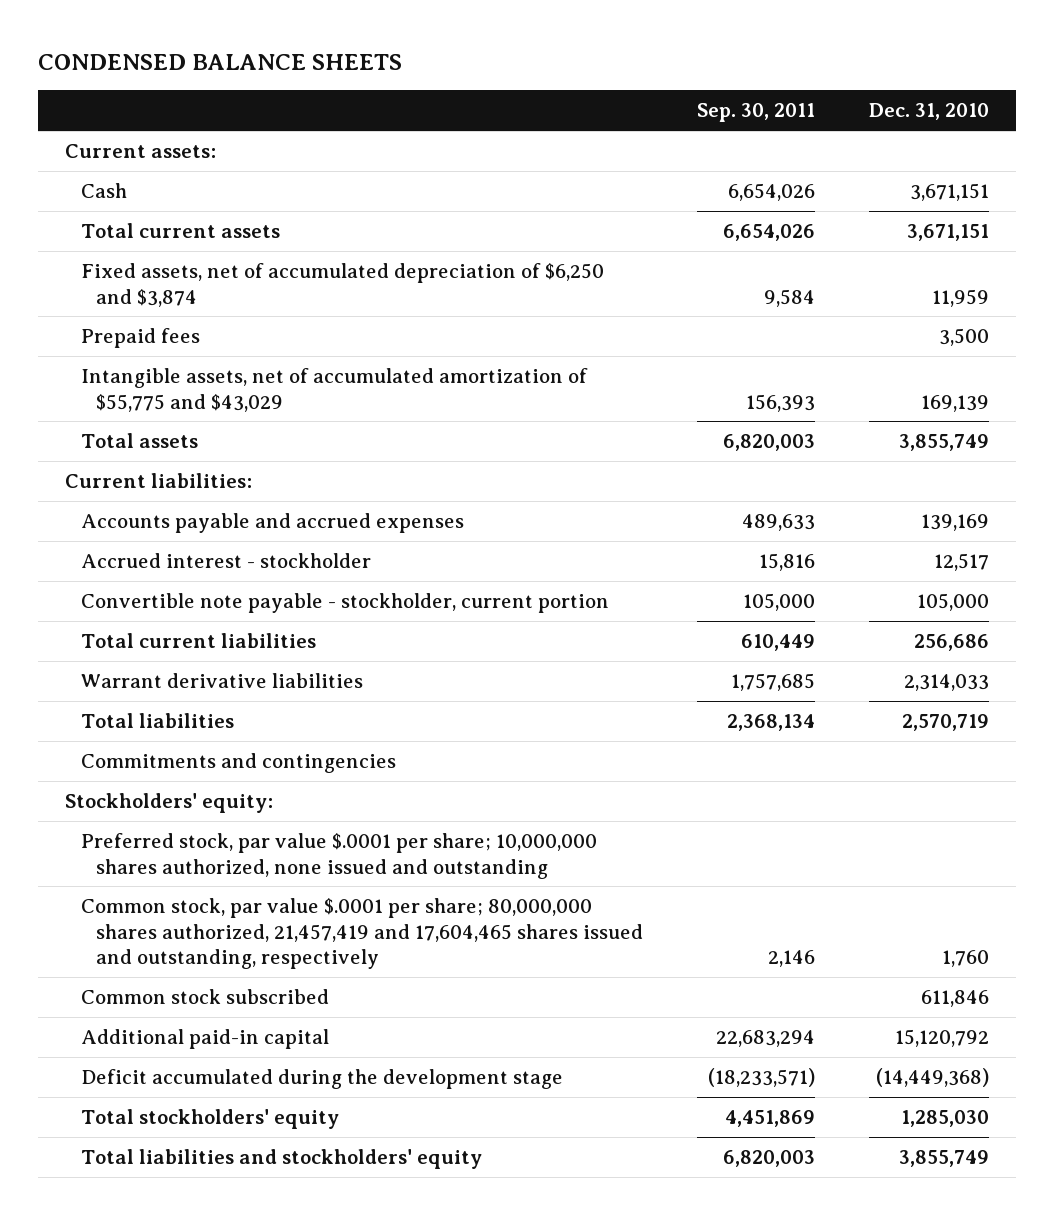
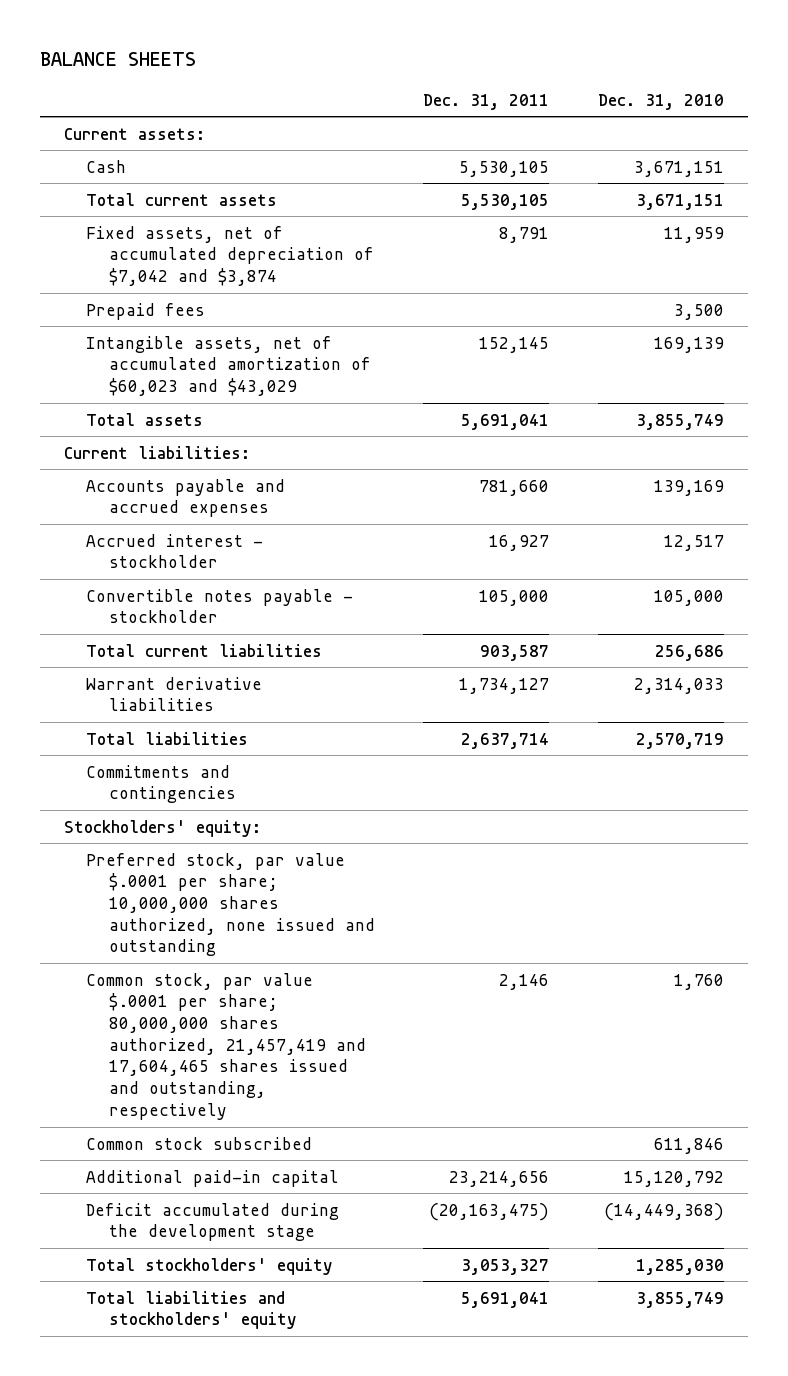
- CONDENSED BALANCE SHEETS
+ BALANCE SHEETS
- | Sep. 30, 2011 | Dec. 31, 2010
+ | Dec. 31, 2011 | Dec. 31, 2010
- Fixed assets, net of accumulated depreciation of $6,250 and $3,874 | 9,584 | 11,959
+ Fixed assets, net of accumulated depreciation of $7,042 and $3,874 | 8,791 | 11,959
- Intangible assets, net of accumulated amortization of $55,775 and $43,029 | 156,393 | 169,139
+ Intangible assets, net of accumulated amortization of $60,023 and $43,029 | 152,145 | 169,139
- Convertible note payable - stockholder, current portion | 105,000 | 105,000
+ Convertible notes payable - stockholder | 105,000 | 105,000

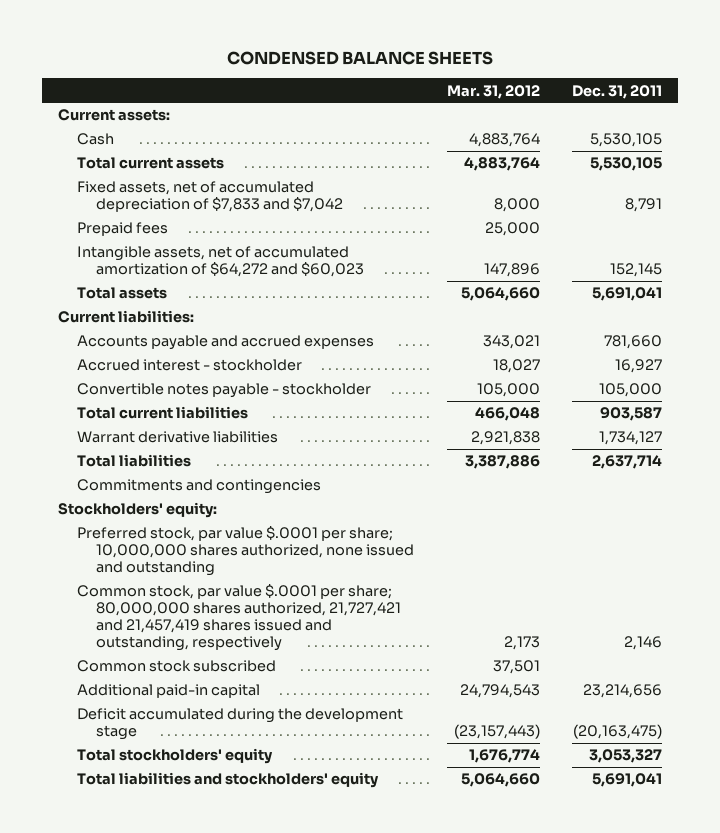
- BALANCE SHEETS
+ CONDENSED BALANCE SHEETS
- | Dec. 31, 2011 | Dec. 31, 2010
+ | Mar. 31, 2012 | Dec. 31, 2011
- Fixed assets, net of accumulated depreciation of $7,042 and $3,874 | 8,791 | 11,959
+ Fixed assets, net of accumulated depreciation of $7,833 and $7,042 | 8,000 | 8,791
- Intangible assets, net of accumulated amortization of $60,023 and $43,029 | 152,145 | 169,139
+ Intangible assets, net of accumulated amortization of $64,272 and $60,023 | 147,896 | 152,145
- Common stock, par value $.0001 per share; 80,000,000 shares authorized, 21,457,419 and 17,604,465 shares issued and outstanding, respectively | 2,146 | 1,760
+ Common stock, par value $.0001 per share; 80,000,000 shares authorized, 21,727,421 and 21,457,419 shares issued and outstanding, respectively | 2,173 | 2,146

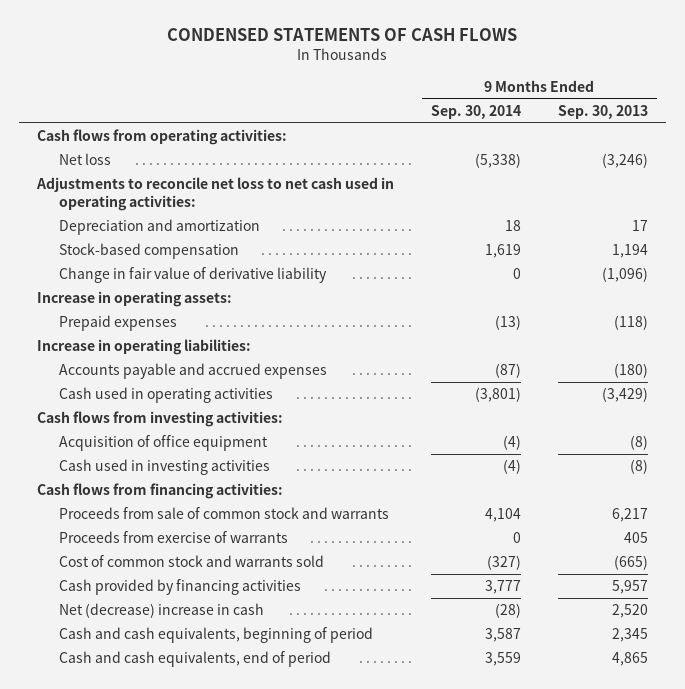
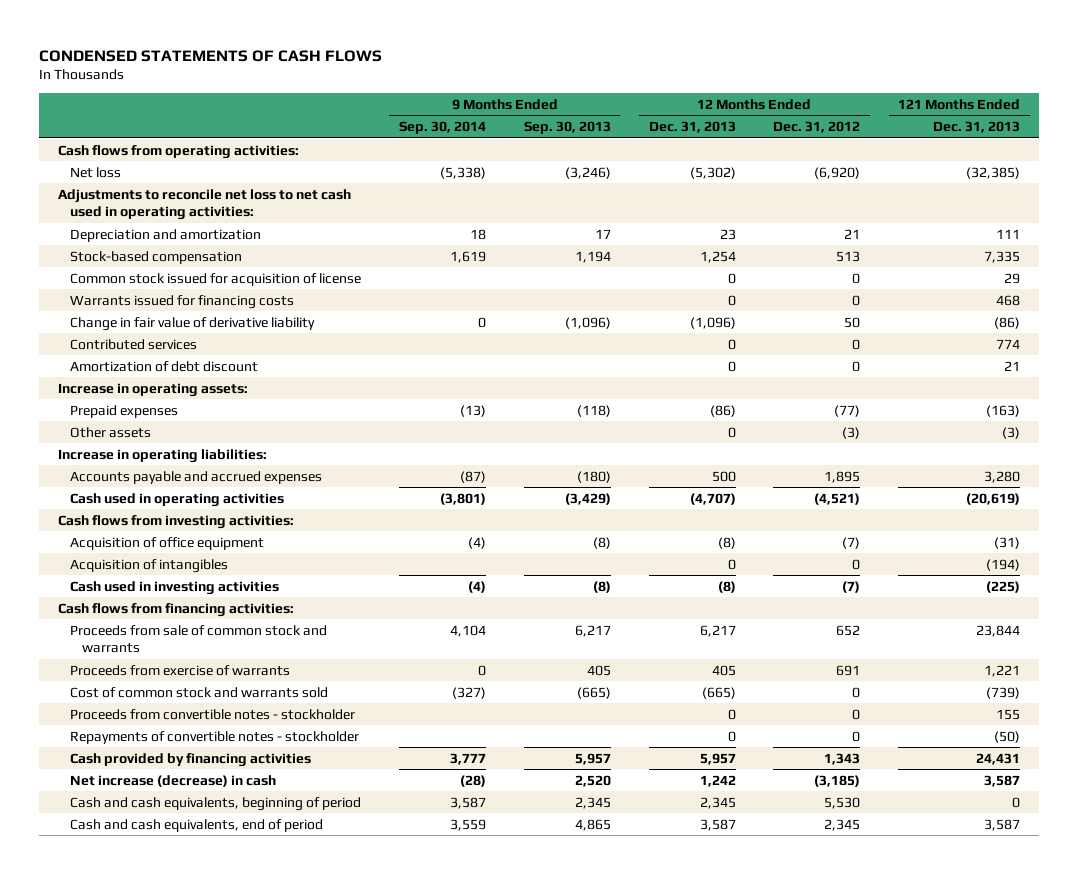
- | 9 Months Ended Sep. 30, 2014 | 9 Months Ended Sep. 30, 2013
+ | 9 Months Ended Sep. 30, 2014 | 9 Months Ended Sep. 30, 2013 | 12 Months Ended Dec. 31, 2013 | 12 Months Ended Dec. 31, 2012 | 121 Months Ended Dec. 31, 2013
+ Common stock issued for acquisition of license | | | 0 | 0 | 29
+ Warrants issued for financing costs | | | 0 | 0 | 468
+ Contributed services | | | 0 | 0 | 774
+ Amortization of debt discount | | | 0 | 0 | 21
+ Other assets | | | 0 | (3) | (3)
+ Acquisition of intangibles | | | 0 | 0 | (194)
+ Proceeds from convertible notes - stockholder | | | 0 | 0 | 155
+ Repayments of convertible notes - stockholder | | | 0 | 0 | (50)
- Net (decrease) increase in cash | (28) | 2,520
+ Net increase (decrease) in cash | (28) | 2,520 | 1,242 | (3,185) | 3,587

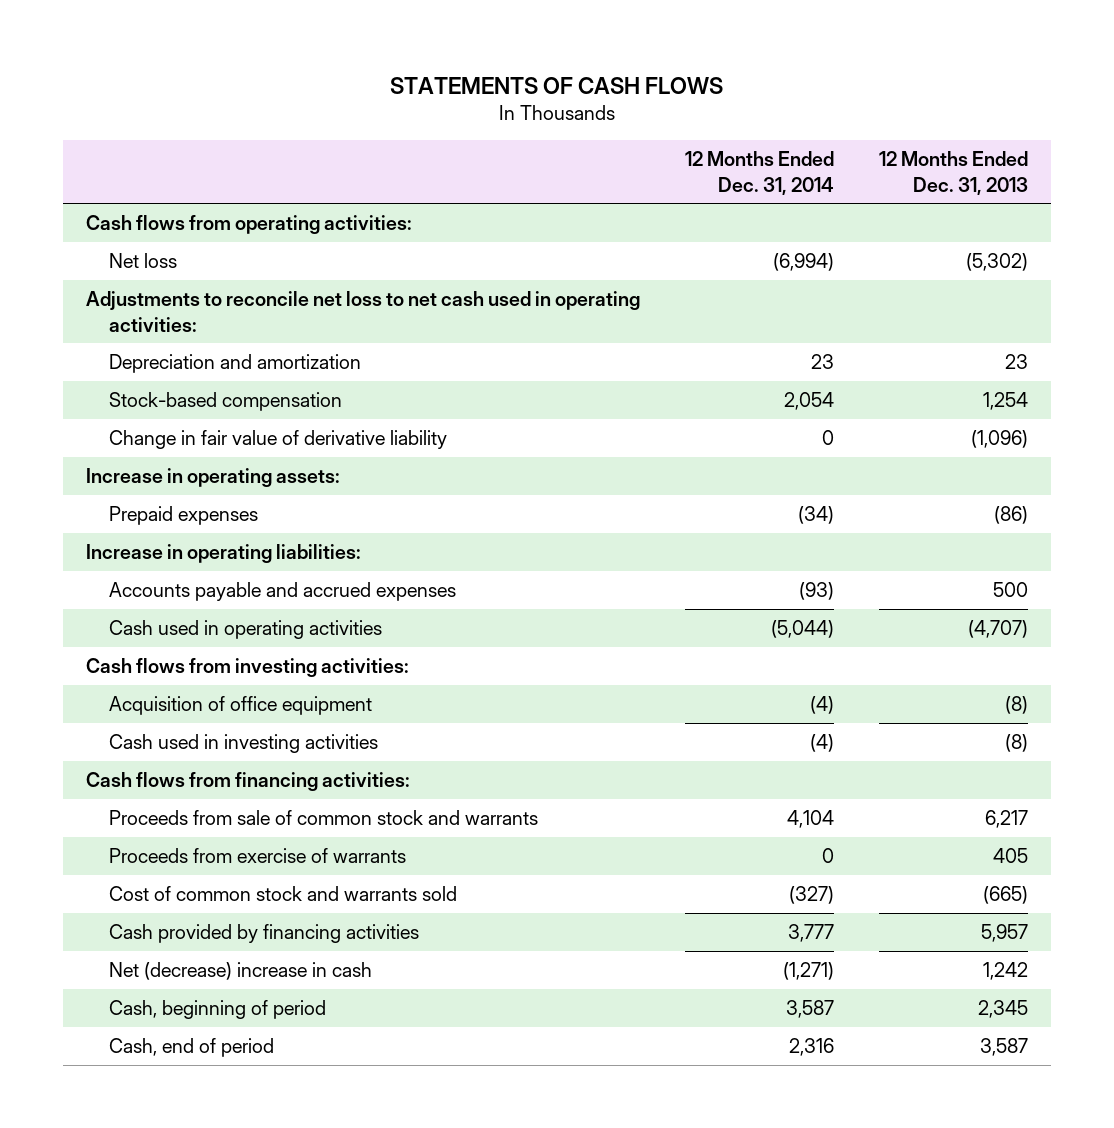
- CONDENSED STATEMENTS OF CASH FLOWS
+ STATEMENTS OF CASH FLOWS
- | 9 Months Ended Sep. 30, 2014 | 9 Months Ended Sep. 30, 2013 | 12 Months Ended Dec. 31, 2013 | 12 Months Ended Dec. 31, 2012 | 121 Months Ended Dec. 31, 2013
+ | 12 Months Ended Dec. 31, 2014 | 12 Months Ended Dec. 31, 2013
- Common stock issued for acquisition of license | | | 0 | 0 | 29
- Warrants issued for financing costs | | | 0 | 0 | 468
- Contributed services | | | 0 | 0 | 774
- Amortization of debt discount | | | 0 | 0 | 21
- Other assets | | | 0 | (3) | (3)
- Acquisition of intangibles | | | 0 | 0 | (194)
- Proceeds from convertible notes - stockholder | | | 0 | 0 | 155
- Repayments of convertible notes - stockholder | | | 0 | 0 | (50)
- Net increase (decrease) in cash | (28) | 2,520 | 1,242 | (3,185) | 3,587
- Cash and cash equivalents, beginning of period | 3,587 | 2,345 | 2,345 | 5,530 | 0
- Cash and cash equivalents, end of period | 3,559 | 4,865 | 3,587 | 2,345 | 3,587
+ Net (decrease) increase in cash | (1,271) | 1,242
+ Cash, beginning of period | 3,587 | 2,345
+ Cash, end of period | 2,316 | 3,587

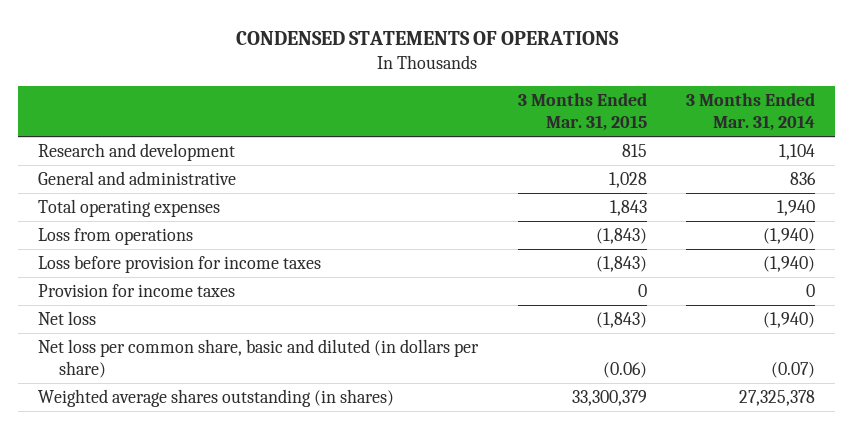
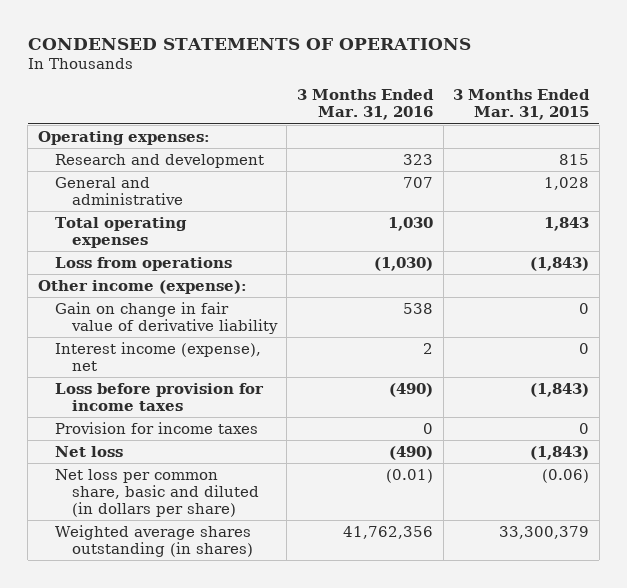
- | 3 Months Ended Mar. 31, 2015 | 3 Months Ended Mar. 31, 2014
+ | 3 Months Ended Mar. 31, 2016 | 3 Months Ended Mar. 31, 2015
+ Operating expenses:
+ Other income (expense):
+ Gain on change in fair value of derivative liability | 538 | 0
+ Interest income (expense), net | 2 | 0

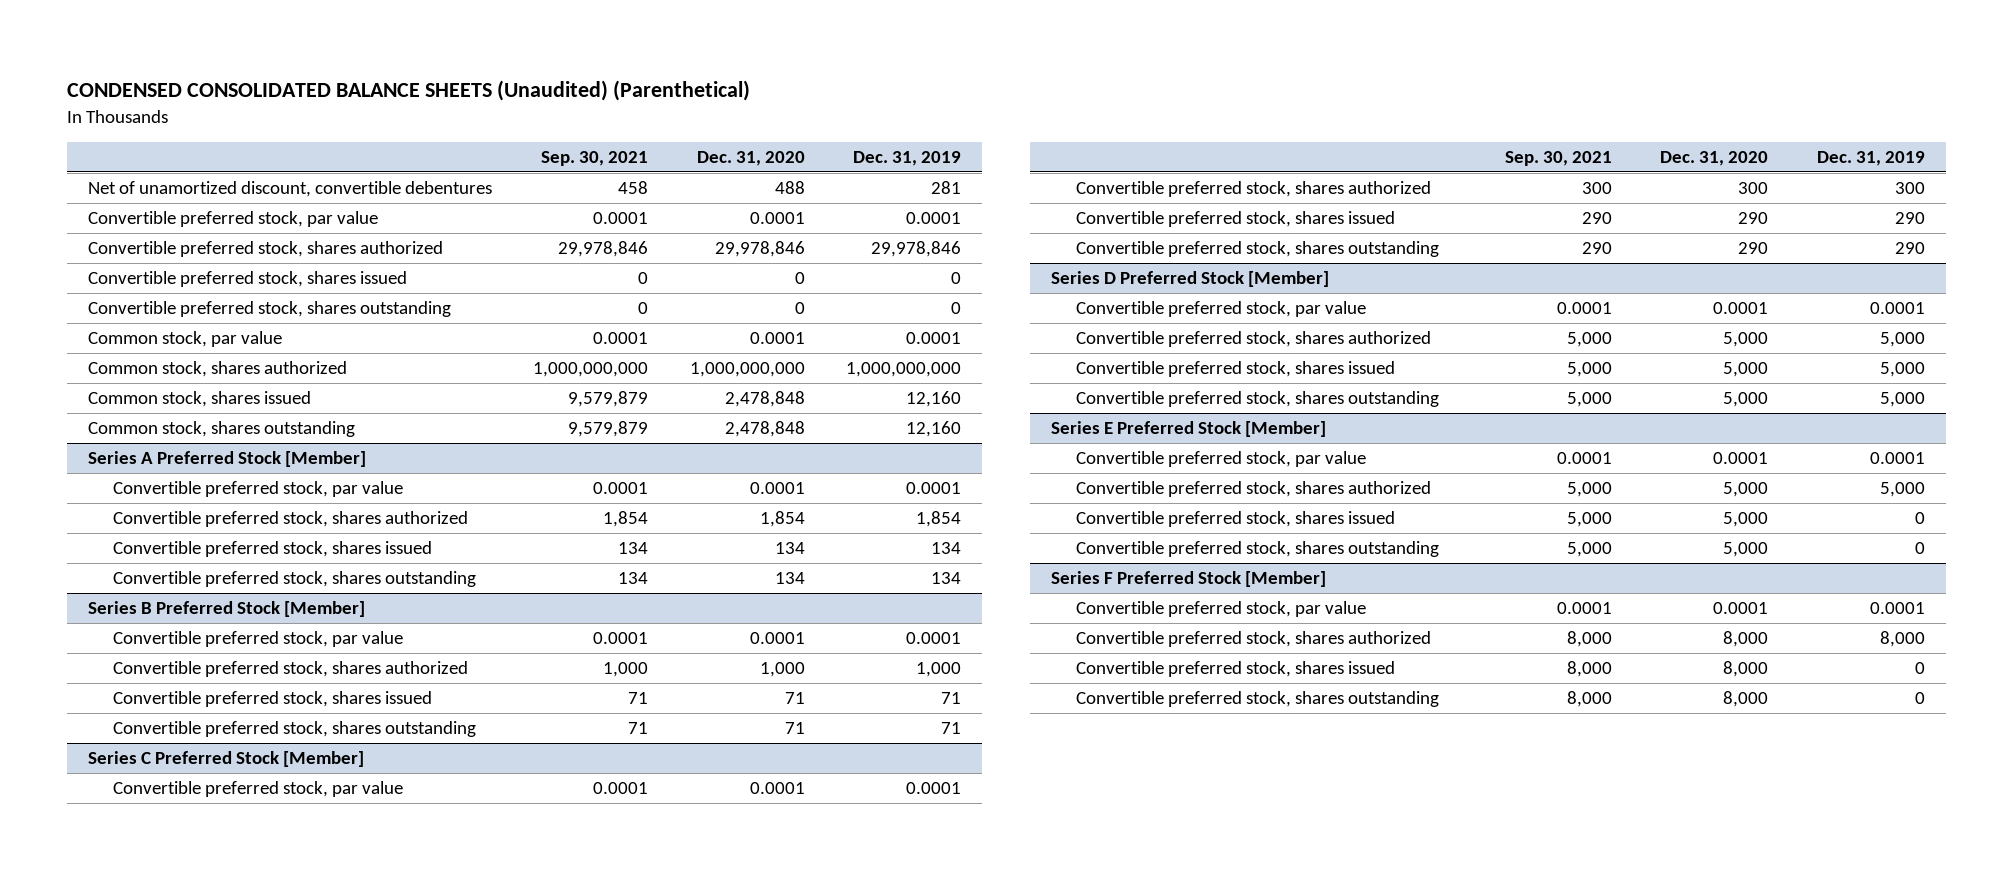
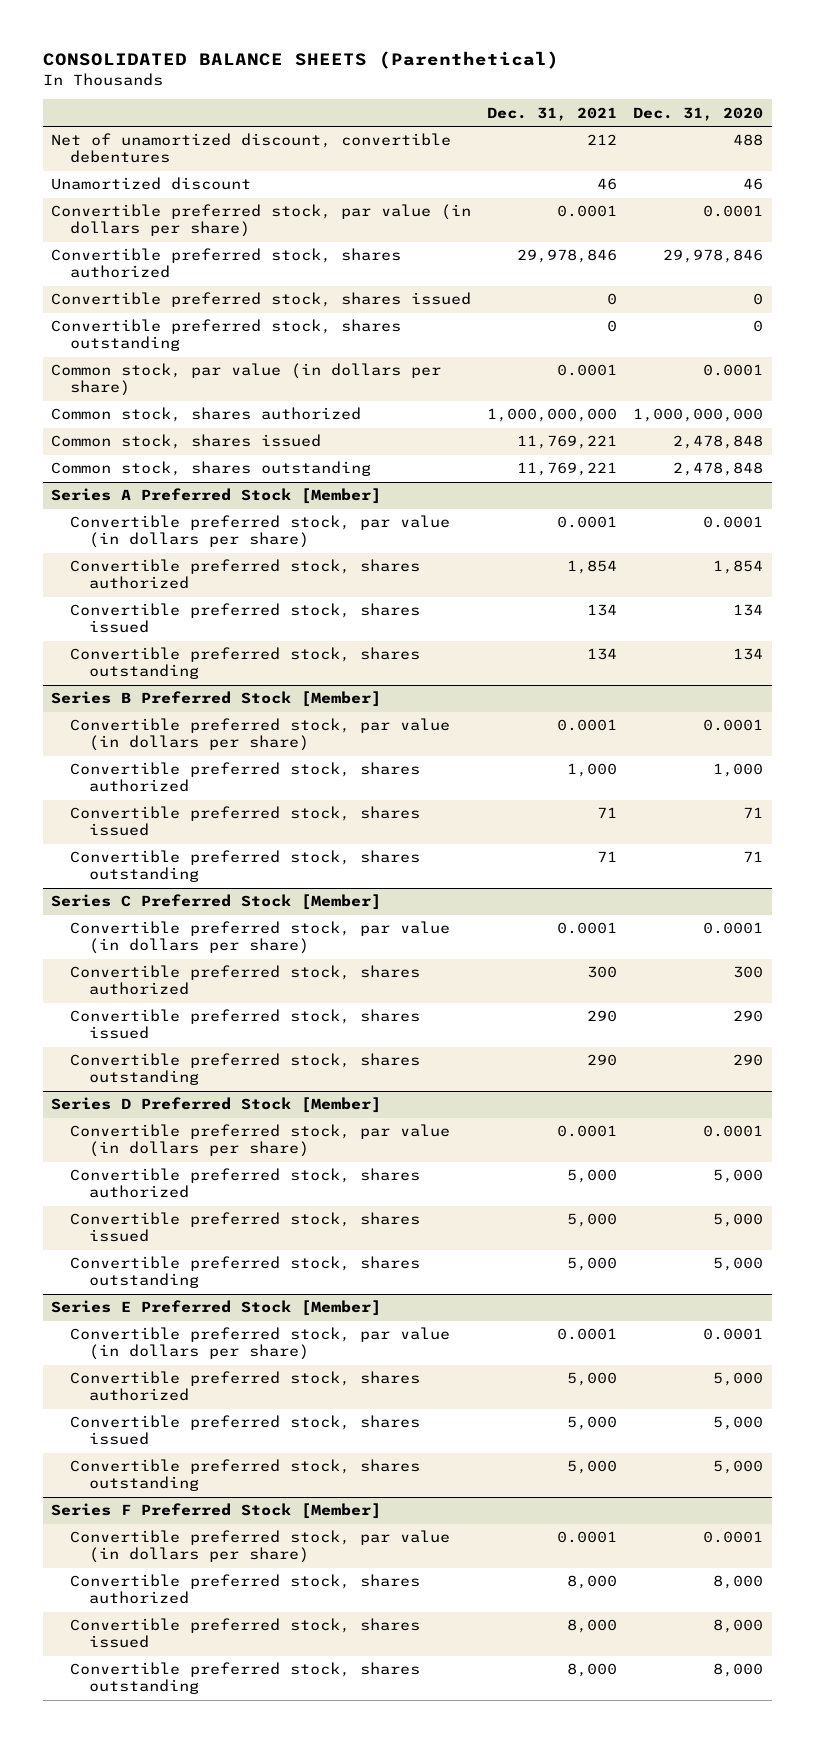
- CONDENSED CONSOLIDATED BALANCE SHEETS (Unaudited) (Parenthetical)
+ CONSOLIDATED BALANCE SHEETS (Parenthetical)
- | Sep. 30, 2021 | Dec. 31, 2020 | Dec. 31, 2019
+ | Dec. 31, 2021 | Dec. 31, 2020
- Convertible preferred stock, par value | 0.0001 | 0.0001 | 0.0001
+ Unamortized discount | 46 | 46
+ Convertible preferred stock, par value (in dollars per share) | 0.0001 | 0.0001
- Common stock, par value | 0.0001 | 0.0001 | 0.0001
+ Common stock, par value (in dollars per share) | 0.0001 | 0.0001
@ Series A Preferred Stock [Member]
- Convertible preferred stock, par value | 0.0001 | 0.0001 | 0.0001
+ Convertible preferred stock, par value (in dollars per share) | 0.0001 | 0.0001
@ Series B Preferred Stock [Member]
- Convertible preferred stock, par value | 0.0001 | 0.0001 | 0.0001
+ Convertible preferred stock, par value (in dollars per share) | 0.0001 | 0.0001
@ Series C Preferred Stock [Member]
- Convertible preferred stock, par value | 0.0001 | 0.0001 | 0.0001
+ Convertible preferred stock, par value (in dollars per share) | 0.0001 | 0.0001
@ Series D Preferred Stock [Member]
- Convertible preferred stock, par value | 0.0001 | 0.0001 | 0.0001
+ Convertible preferred stock, par value (in dollars per share) | 0.0001 | 0.0001
@ Series E Preferred Stock [Member]
- Convertible preferred stock, par value | 0.0001 | 0.0001 | 0.0001
+ Convertible preferred stock, par value (in dollars per share) | 0.0001 | 0.0001
@ Series F Preferred Stock [Member]
- Convertible preferred stock, par value | 0.0001 | 0.0001 | 0.0001
+ Convertible preferred stock, par value (in dollars per share) | 0.0001 | 0.0001

